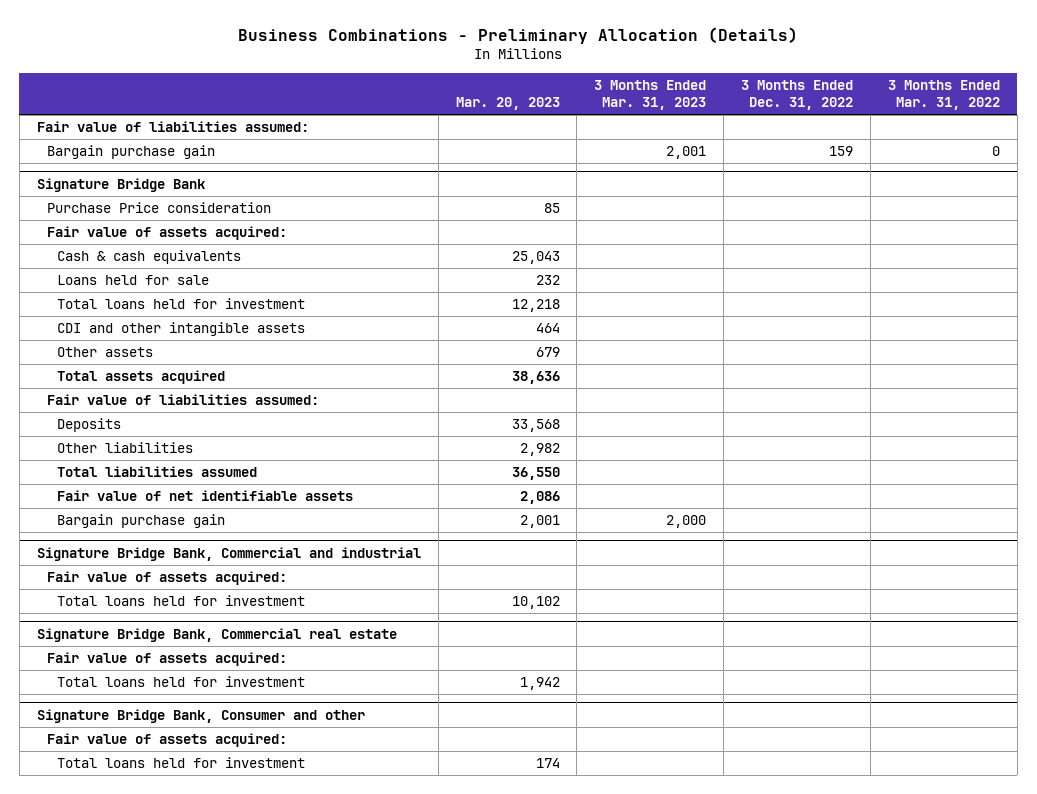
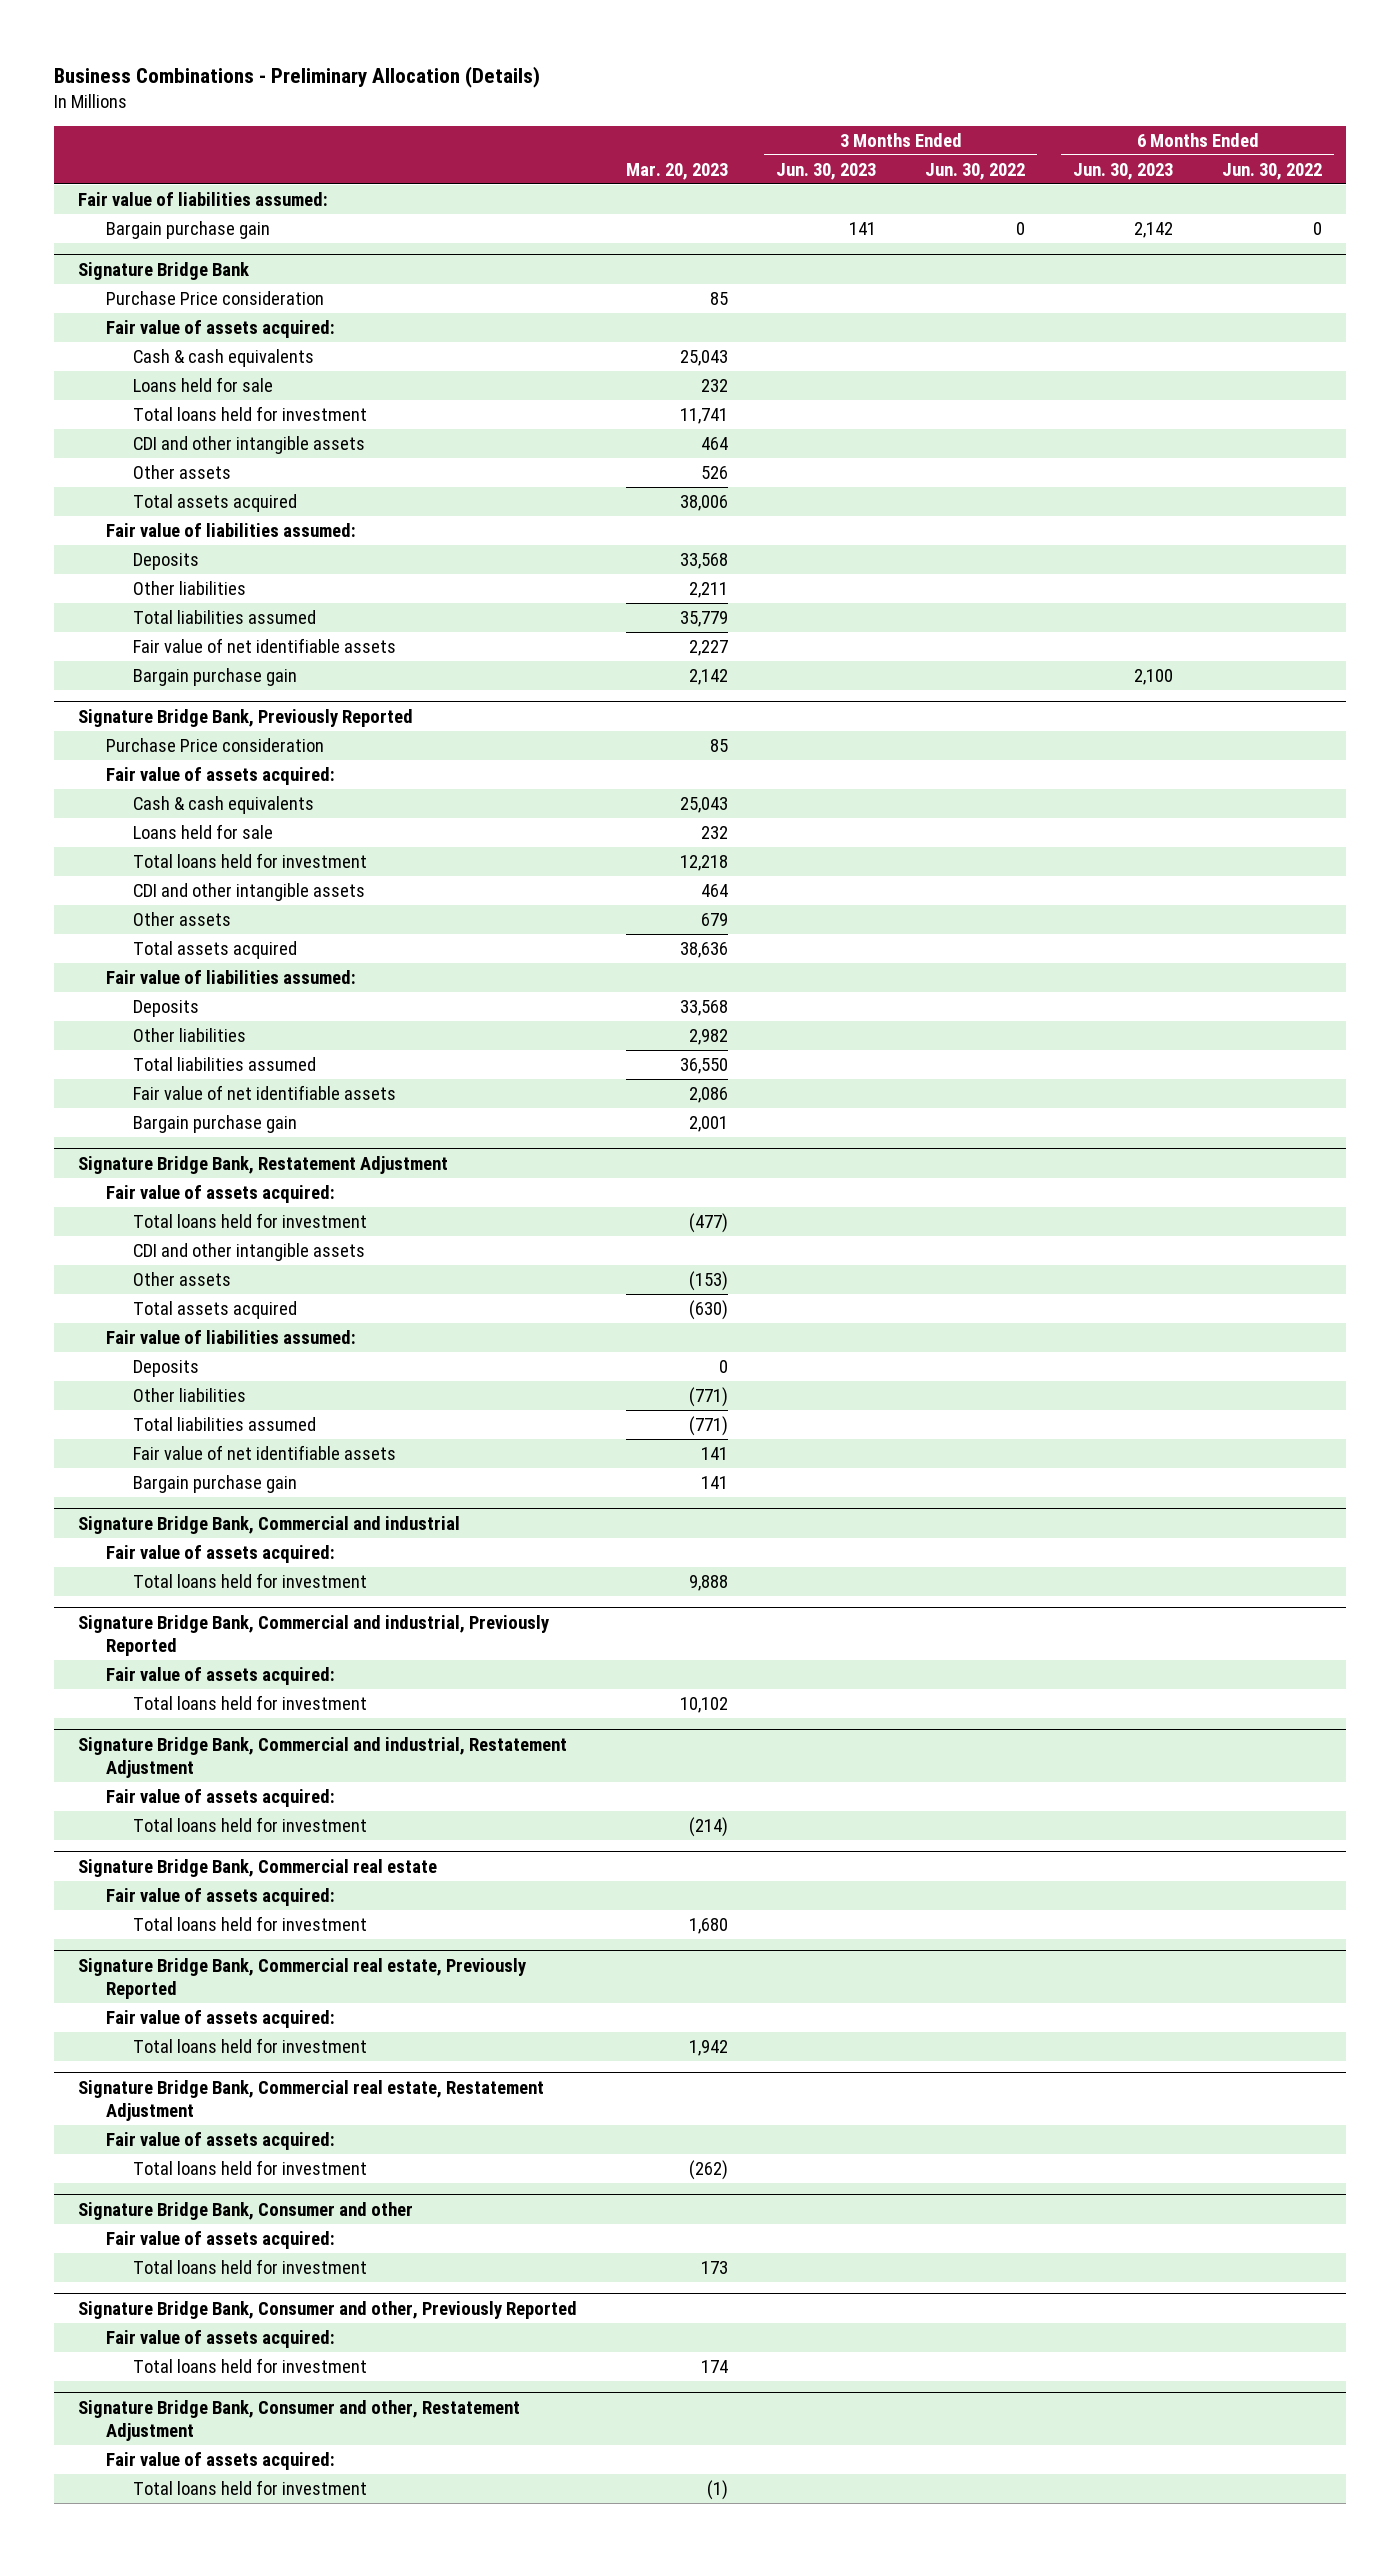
- | Mar. 20, 2023 | 3 Months Ended Mar. 31, 2023 | 3 Months Ended Dec. 31, 2022 | 3 Months Ended Mar. 31, 2022
+ | Mar. 20, 2023 | 3 Months Ended Jun. 30, 2023 | 3 Months Ended Jun. 30, 2022 | 6 Months Ended Jun. 30, 2023 | 6 Months Ended Jun. 30, 2022
@ Signature Bridge Bank
+ Total loans held for investment | 11,741 | | | |
+ CDI and other intangible assets | 464 | | | |
+ Other assets | 526 | | | |
+ Total assets acquired | 38,006 | | | |
+ Fair value of liabilities assumed:
+ Deposits | 33,568 | | | |
+ Other liabilities | 2,211 | | | |
+ Total liabilities assumed | 35,779 | | | |
+ Fair value of net identifiable assets | 2,227 | | | |
+ Bargain purchase gain | 2,142 | | | 2,100 |
+ Signature Bridge Bank, Previously Reported
+ Purchase Price consideration | 85 | | | |
+ Fair value of assets acquired:
+ Cash & cash equivalents | 25,043 | | | |
+ Loans held for sale | 232 | | | |
+ Signature Bridge Bank, Restatement Adjustment
+ Fair value of assets acquired:
+ Total loans held for investment | (477) | | | |
+ CDI and other intangible assets
+ Other assets | (153) | | | |
+ Total assets acquired | (630) | | | |
+ Fair value of liabilities assumed:
+ Deposits | 0 | | | |
+ Other liabilities | (771) | | | |
+ Total liabilities assumed | (771) | | | |
+ Fair value of net identifiable assets | 141 | | | |
+ Bargain purchase gain | 141 | | | |
@ Signature Bridge Bank, Commercial and industrial
+ Total loans held for investment | 9,888 | | | |
+ Signature Bridge Bank, Commercial and industrial, Previously Reported
+ Fair value of assets acquired:
+ Signature Bridge Bank, Commercial and industrial, Restatement Adjustment
+ Fair value of assets acquired:
+ Total loans held for investment | (214) | | | |
@ Signature Bridge Bank, Commercial real estate
+ Total loans held for investment | 1,680 | | | |
+ Signature Bridge Bank, Commercial real estate, Previously Reported
+ Fair value of assets acquired:
+ Signature Bridge Bank, Commercial real estate, Restatement Adjustment
+ Fair value of assets acquired:
+ Total loans held for investment | (262) | | | |
@ Signature Bridge Bank, Consumer and other
+ Total loans held for investment | 173 | | | |
+ Signature Bridge Bank, Consumer and other, Previously Reported
+ Fair value of assets acquired:
+ Signature Bridge Bank, Consumer and other, Restatement Adjustment
+ Fair value of assets acquired:
+ Total loans held for investment | (1) | | | |

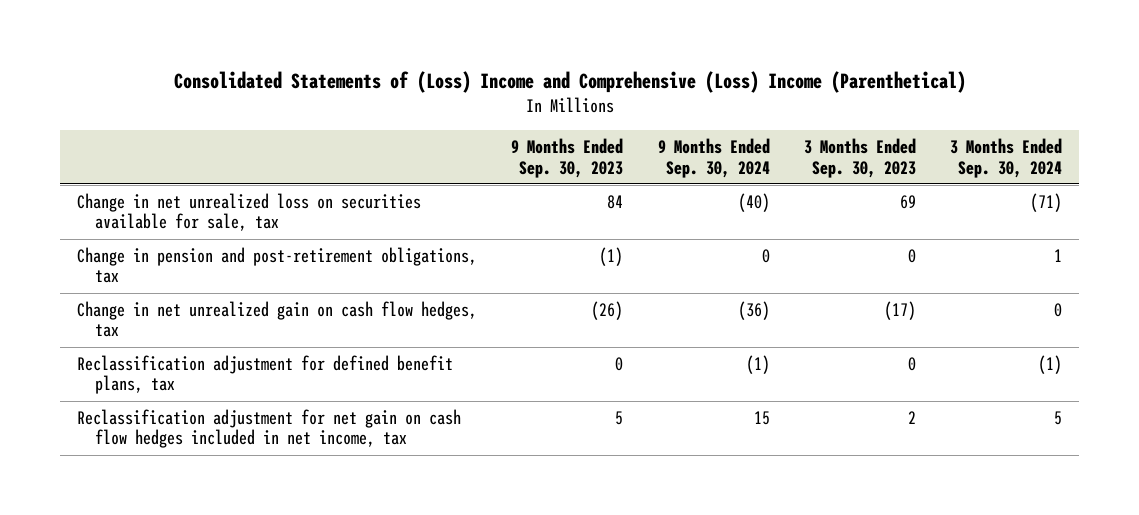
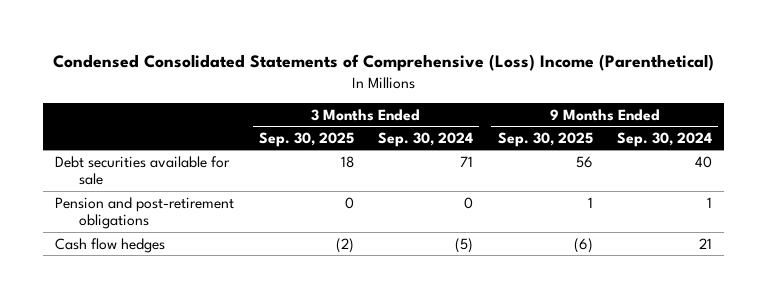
- Consolidated Statements of (Loss) Income and Comprehensive (Loss) Income (Parenthetical)
+ Condensed Consolidated Statements of Comprehensive (Loss) Income (Parenthetical)
- | 9 Months Ended Sep. 30, 2023 | 9 Months Ended Sep. 30, 2024 | 3 Months Ended Sep. 30, 2023 | 3 Months Ended Sep. 30, 2024
+ | 3 Months Ended Sep. 30, 2025 | 3 Months Ended Sep. 30, 2024 | 9 Months Ended Sep. 30, 2025 | 9 Months Ended Sep. 30, 2024
- Change in net unrealized loss on securities available for sale, tax | 84 | (40) | 69 | (71)
- Change in pension and post-retirement obligations, tax | (1) | 0 | 0 | 1
- Change in net unrealized gain on cash flow hedges, tax | (26) | (36) | (17) | 0
- Reclassification adjustment for defined benefit plans, tax | 0 | (1) | 0 | (1)
- Reclassification adjustment for net gain on cash flow hedges included in net income, tax | 5 | 15 | 2 | 5
+ Debt securities available for sale | 18 | 71 | 56 | 40
+ Pension and post-retirement obligations | 0 | 0 | 1 | 1
+ Cash flow hedges | (2) | (5) | (6) | 21

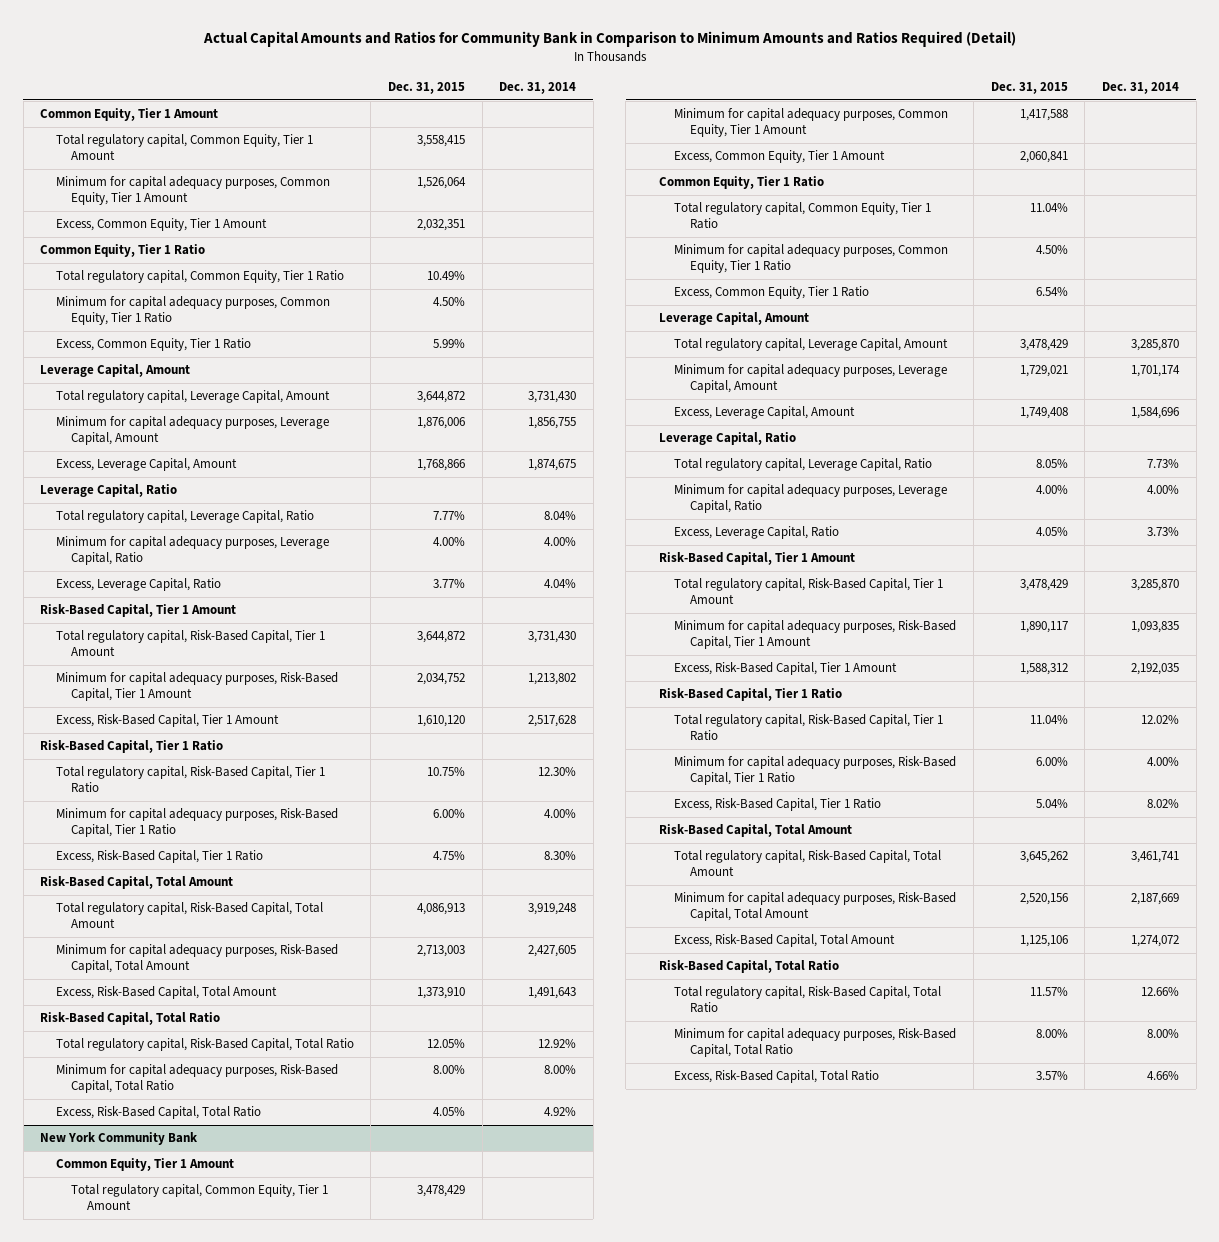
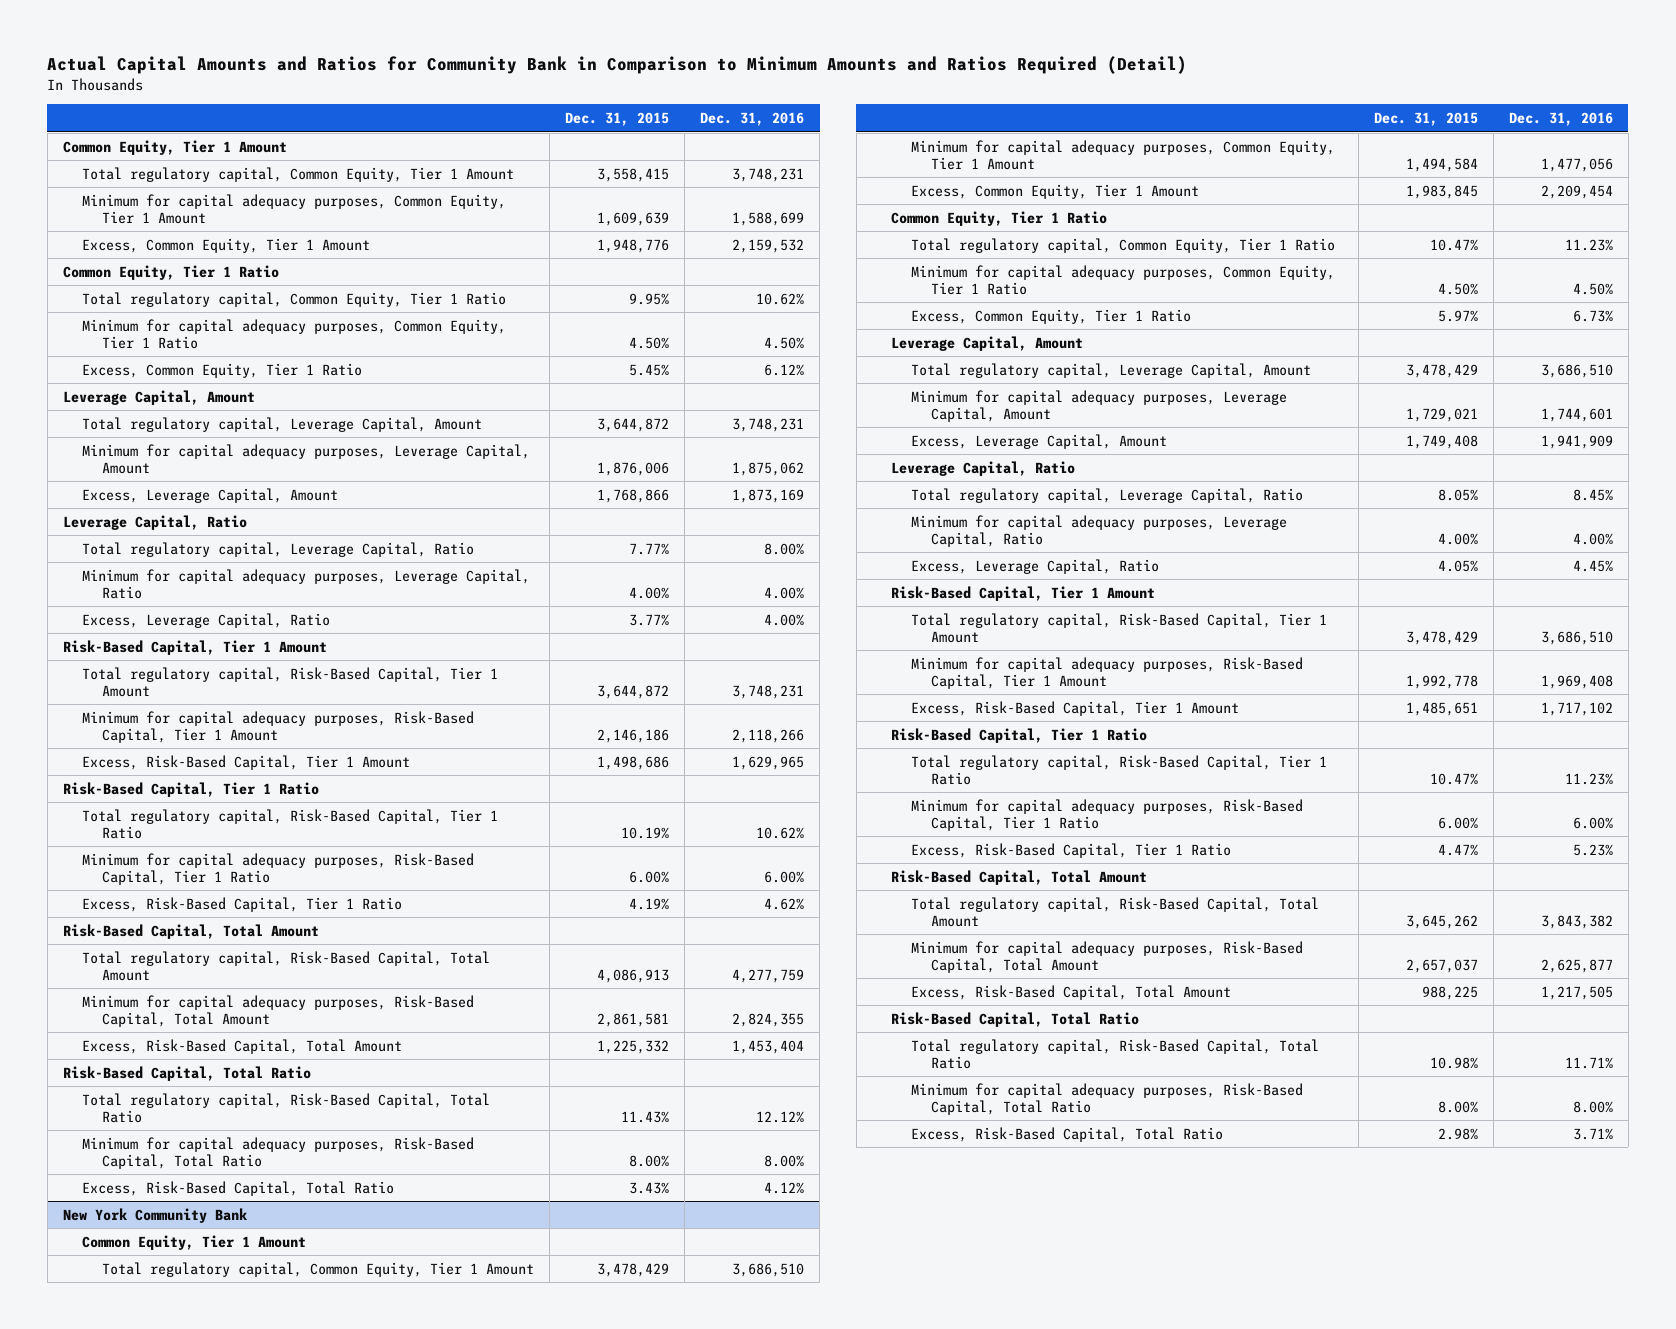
- | Dec. 31, 2015 | Dec. 31, 2014
+ | Dec. 31, 2015 | Dec. 31, 2016
- Minimum for capital adequacy purposes, Common Equity, Tier 1 Amount | 1,526,064 |
- Excess, Common Equity, Tier 1 Amount | 2,032,351 |
+ Minimum for capital adequacy purposes, Common Equity, Tier 1 Amount | 1,609,639 | 1,588,699
+ Excess, Common Equity, Tier 1 Amount | 1,948,776 | 2,159,532
- Total regulatory capital, Common Equity, Tier 1 Ratio | 10.49% |
+ Total regulatory capital, Common Equity, Tier 1 Ratio | 9.95% | 10.62%
- Excess, Common Equity, Tier 1 Ratio | 5.99% |
+ Excess, Common Equity, Tier 1 Ratio | 5.45% | 6.12%
- Minimum for capital adequacy purposes, Risk-Based Capital, Tier 1 Amount | 2,034,752 | 1,213,802
- Excess, Risk-Based Capital, Tier 1 Amount | 1,610,120 | 2,517,628
+ Minimum for capital adequacy purposes, Risk-Based Capital, Tier 1 Amount | 2,146,186 | 2,118,266
+ Excess, Risk-Based Capital, Tier 1 Amount | 1,498,686 | 1,629,965
- Total regulatory capital, Risk-Based Capital, Tier 1 Ratio | 10.75% | 12.30%
+ Total regulatory capital, Risk-Based Capital, Tier 1 Ratio | 10.19% | 10.62%
- Excess, Risk-Based Capital, Tier 1 Ratio | 4.75% | 8.30%
+ Excess, Risk-Based Capital, Tier 1 Ratio | 4.19% | 4.62%
- Minimum for capital adequacy purposes, Risk-Based Capital, Total Amount | 2,713,003 | 2,427,605
- Excess, Risk-Based Capital, Total Amount | 1,373,910 | 1,491,643
+ Minimum for capital adequacy purposes, Risk-Based Capital, Total Amount | 2,861,581 | 2,824,355
+ Excess, Risk-Based Capital, Total Amount | 1,225,332 | 1,453,404
- Total regulatory capital, Risk-Based Capital, Total Ratio | 12.05% | 12.92%
+ Total regulatory capital, Risk-Based Capital, Total Ratio | 11.43% | 12.12%
- Excess, Risk-Based Capital, Total Ratio | 4.05% | 4.92%
+ Excess, Risk-Based Capital, Total Ratio | 3.43% | 4.12%
@ New York Community Bank
- Minimum for capital adequacy purposes, Common Equity, Tier 1 Amount | 1,417,588 |
- Excess, Common Equity, Tier 1 Amount | 2,060,841 |
+ Minimum for capital adequacy purposes, Common Equity, Tier 1 Amount | 1,494,584 | 1,477,056
+ Excess, Common Equity, Tier 1 Amount | 1,983,845 | 2,209,454
- Total regulatory capital, Common Equity, Tier 1 Ratio | 11.04% |
+ Total regulatory capital, Common Equity, Tier 1 Ratio | 10.47% | 11.23%
- Excess, Common Equity, Tier 1 Ratio | 6.54% |
+ Excess, Common Equity, Tier 1 Ratio | 5.97% | 6.73%
- Minimum for capital adequacy purposes, Risk-Based Capital, Tier 1 Amount | 1,890,117 | 1,093,835
- Excess, Risk-Based Capital, Tier 1 Amount | 1,588,312 | 2,192,035
+ Minimum for capital adequacy purposes, Risk-Based Capital, Tier 1 Amount | 1,992,778 | 1,969,408
+ Excess, Risk-Based Capital, Tier 1 Amount | 1,485,651 | 1,717,102
- Total regulatory capital, Risk-Based Capital, Tier 1 Ratio | 11.04% | 12.02%
+ Total regulatory capital, Risk-Based Capital, Tier 1 Ratio | 10.47% | 11.23%
- Excess, Risk-Based Capital, Tier 1 Ratio | 5.04% | 8.02%
+ Excess, Risk-Based Capital, Tier 1 Ratio | 4.47% | 5.23%
- Minimum for capital adequacy purposes, Risk-Based Capital, Total Amount | 2,520,156 | 2,187,669
- Excess, Risk-Based Capital, Total Amount | 1,125,106 | 1,274,072
+ Minimum for capital adequacy purposes, Risk-Based Capital, Total Amount | 2,657,037 | 2,625,877
+ Excess, Risk-Based Capital, Total Amount | 988,225 | 1,217,505
- Total regulatory capital, Risk-Based Capital, Total Ratio | 11.57% | 12.66%
+ Total regulatory capital, Risk-Based Capital, Total Ratio | 10.98% | 11.71%
- Excess, Risk-Based Capital, Total Ratio | 3.57% | 4.66%
+ Excess, Risk-Based Capital, Total Ratio | 2.98% | 3.71%

